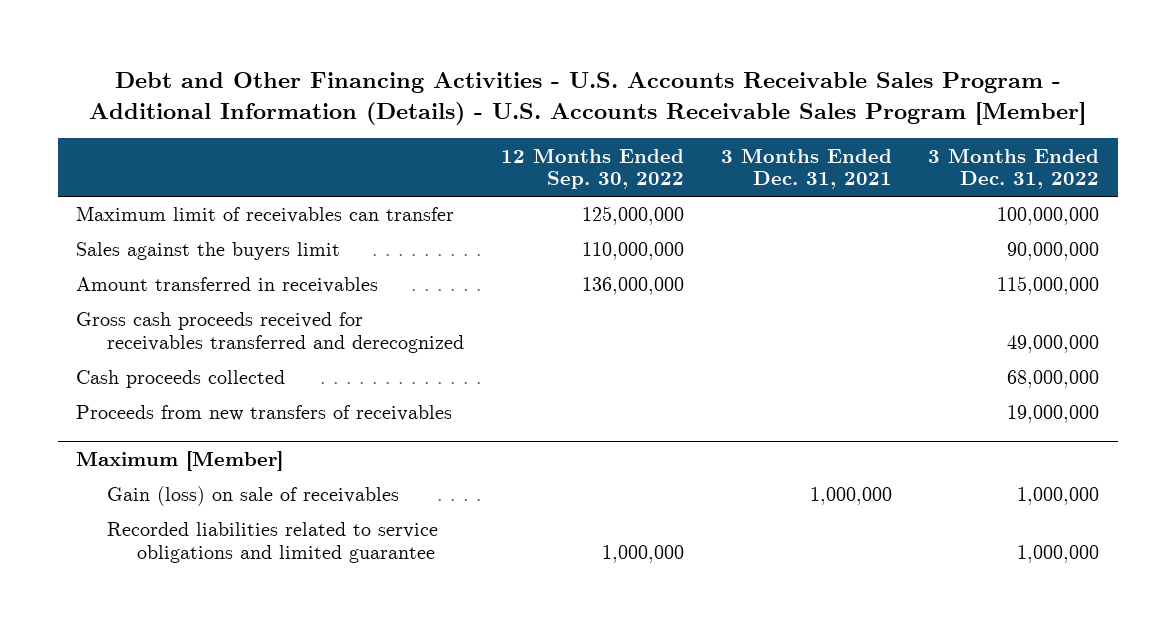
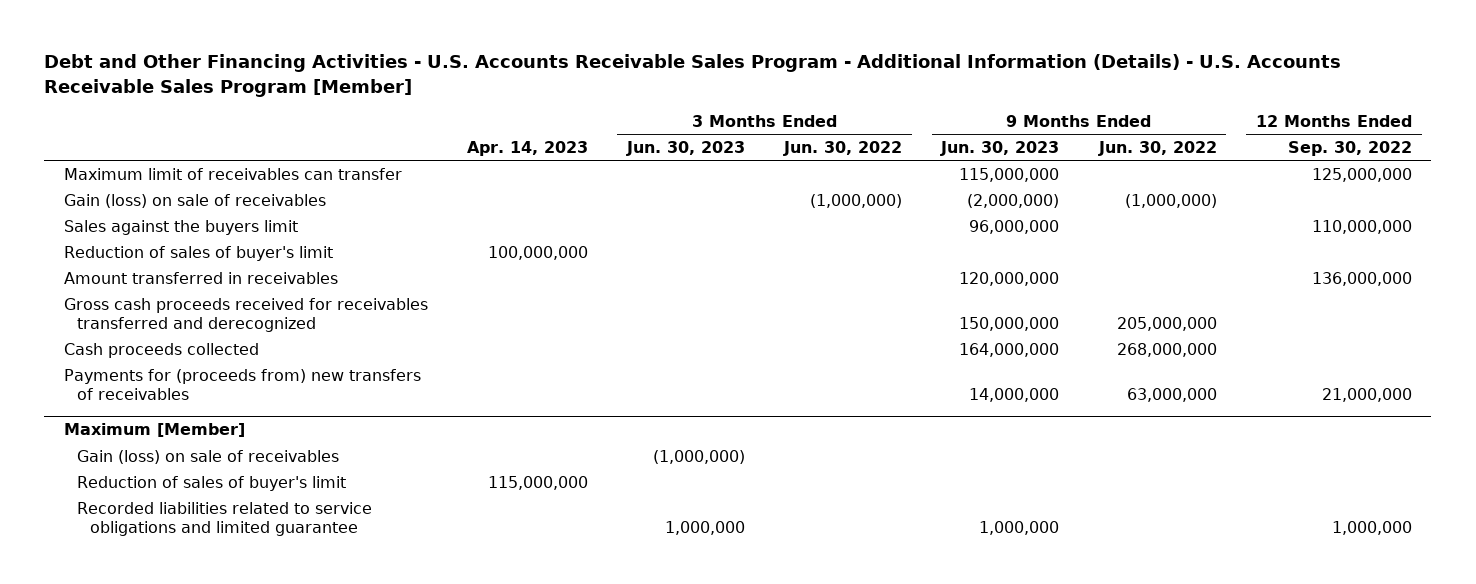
- | 12 Months Ended Sep. 30, 2022 | 3 Months Ended Dec. 31, 2021 | 3 Months Ended Dec. 31, 2022
+ | Apr. 14, 2023 | 3 Months Ended Jun. 30, 2023 | 3 Months Ended Jun. 30, 2022 | 9 Months Ended Jun. 30, 2023 | 9 Months Ended Jun. 30, 2022 | 12 Months Ended Sep. 30, 2022
+ Gain (loss) on sale of receivables | | | (1,000,000) | (2,000,000) | (1,000,000) |
+ Reduction of sales of buyer's limit | 100,000,000 | | | | |
- Proceeds from new transfers of receivables | | | 19,000,000
+ Payments for (proceeds from) new transfers of receivables | | | | 14,000,000 | 63,000,000 | 21,000,000
@ Maximum [Member]
+ Reduction of sales of buyer's limit | 115,000,000 | | | | |

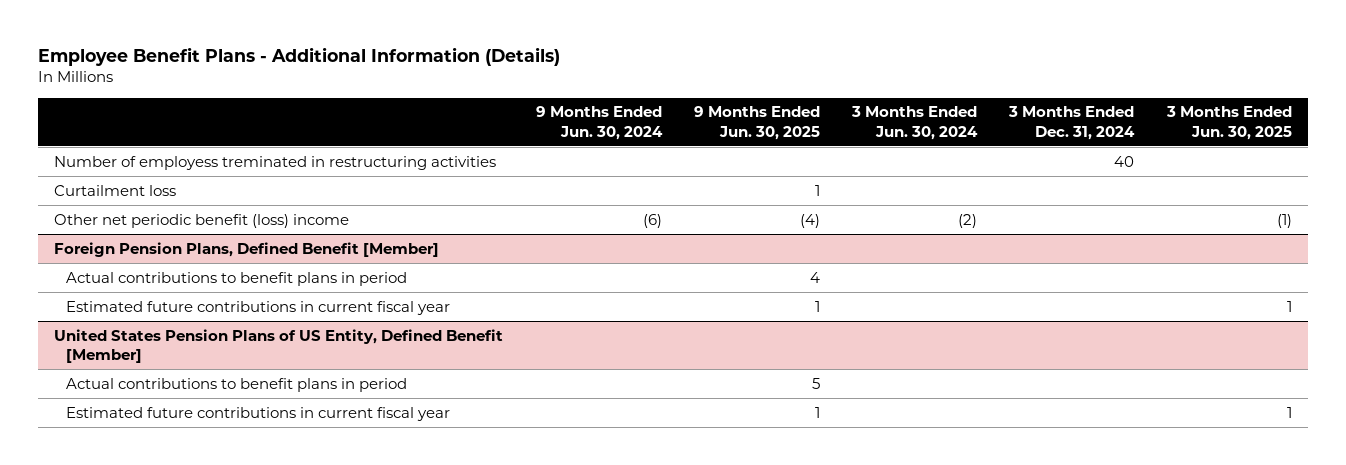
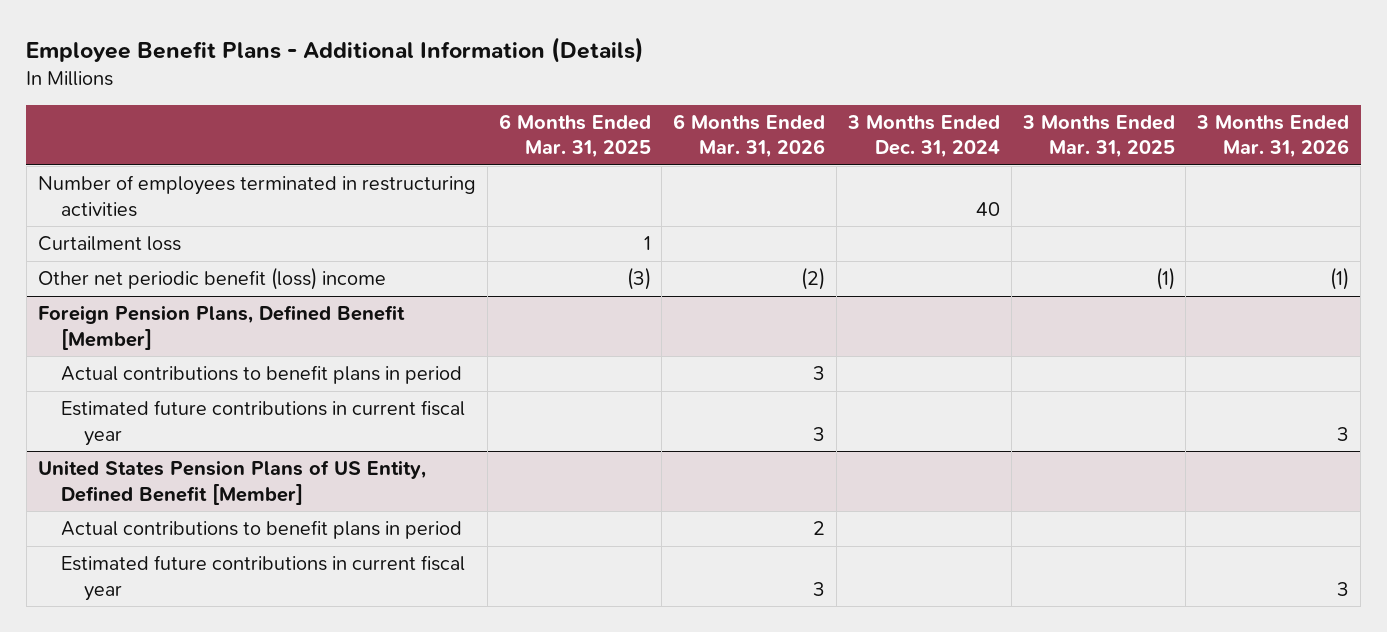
- | 9 Months Ended Jun. 30, 2024 | 9 Months Ended Jun. 30, 2025 | 3 Months Ended Jun. 30, 2024 | 3 Months Ended Dec. 31, 2024 | 3 Months Ended Jun. 30, 2025
+ | 6 Months Ended Mar. 31, 2025 | 6 Months Ended Mar. 31, 2026 | 3 Months Ended Dec. 31, 2024 | 3 Months Ended Mar. 31, 2025 | 3 Months Ended Mar. 31, 2026
- Number of employess treminated in restructuring activities | | | | 40 |
+ Number of employees terminated in restructuring activities | | | 40 | |

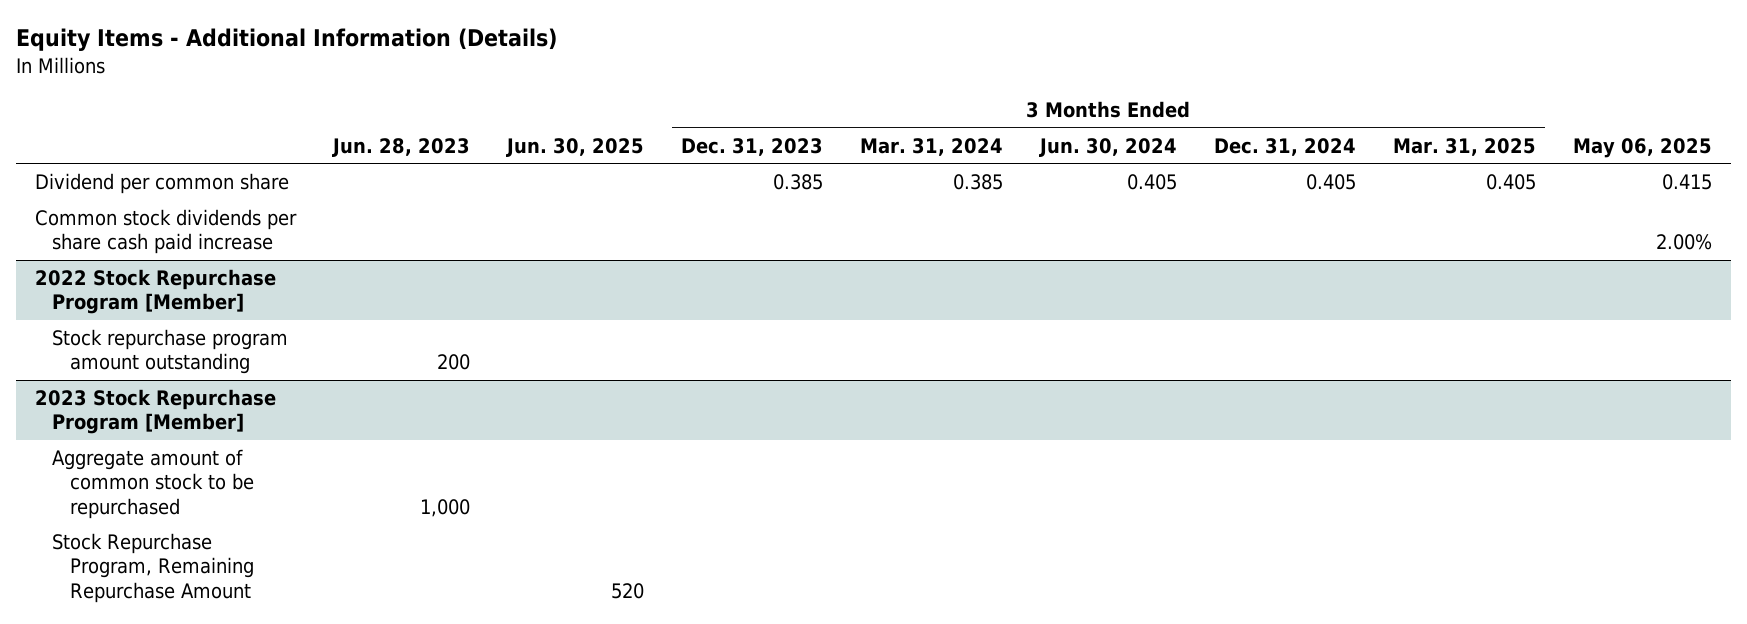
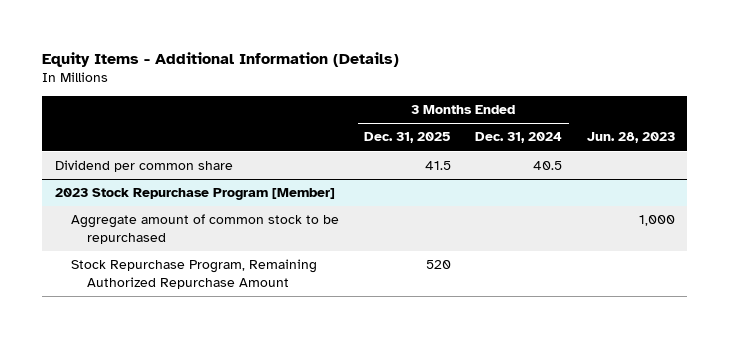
- | Jun. 28, 2023 | Jun. 30, 2025 | 3 Months Ended Dec. 31, 2023 | 3 Months Ended Mar. 31, 2024 | 3 Months Ended Jun. 30, 2024 | 3 Months Ended Dec. 31, 2024 | 3 Months Ended Mar. 31, 2025 | May 06, 2025
+ | 3 Months Ended Dec. 31, 2025 | 3 Months Ended Dec. 31, 2024 | Jun. 28, 2023
- Dividend per common share | | | 0.385 | 0.385 | 0.405 | 0.405 | 0.405 | 0.415
- Common stock dividends per share cash paid increase | | | | | | | | 2.00%
- 2022 Stock Repurchase Program [Member]
- Stock repurchase program amount outstanding | 200 | | | | | | |
+ Dividend per common share | 41.5 | 40.5 |
@ 2023 Stock Repurchase Program [Member]
- Stock Repurchase Program, Remaining Repurchase Amount | | 520 | | | | | |
+ Stock Repurchase Program, Remaining Authorized Repurchase Amount | 520 | |

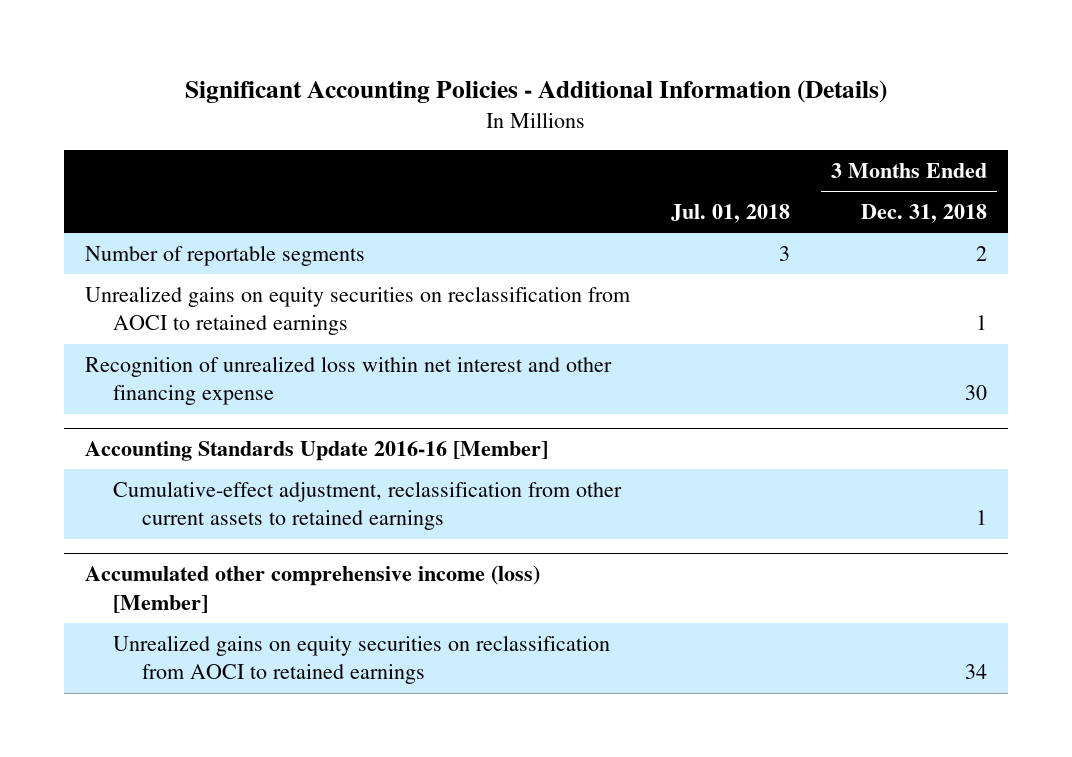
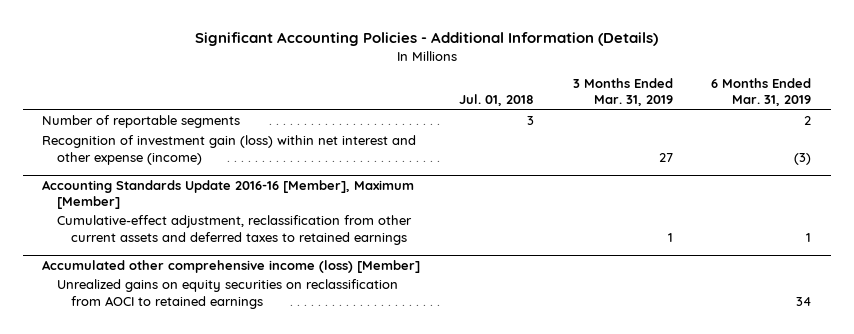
- | Jul. 01, 2018 | 3 Months Ended Dec. 31, 2018
+ | Jul. 01, 2018 | 3 Months Ended Mar. 31, 2019 | 6 Months Ended Mar. 31, 2019
- Unrealized gains on equity securities on reclassification from AOCI to retained earnings | | 1
- Recognition of unrealized loss within net interest and other financing expense | | 30
- Accounting Standards Update 2016-16 [Member]
- Cumulative-effect adjustment, reclassification from other current assets to retained earnings | | 1
+ Recognition of investment gain (loss) within net interest and other expense (income) | | 27 | (3)
+ Accounting Standards Update 2016-16 [Member], Maximum [Member]
+ Cumulative-effect adjustment, reclassification from other current assets and deferred taxes to retained earnings | | 1 | 1

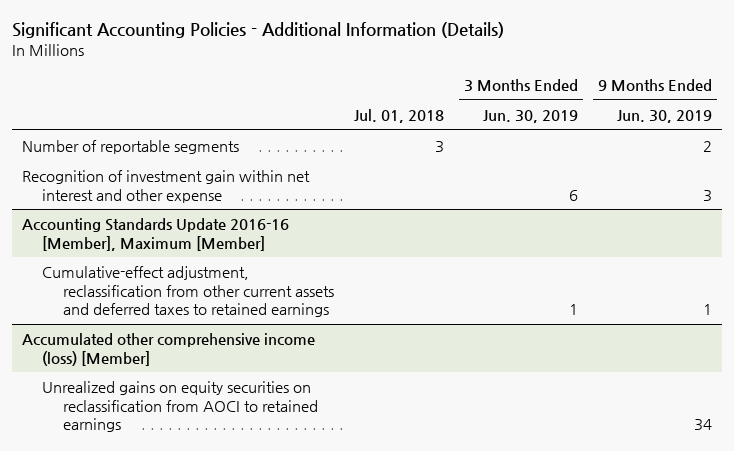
- | Jul. 01, 2018 | 3 Months Ended Mar. 31, 2019 | 6 Months Ended Mar. 31, 2019
+ | Jul. 01, 2018 | 3 Months Ended Jun. 30, 2019 | 9 Months Ended Jun. 30, 2019
- Recognition of investment gain (loss) within net interest and other expense (income) | | 27 | (3)
+ Recognition of investment gain within net interest and other expense | | 6 | 3

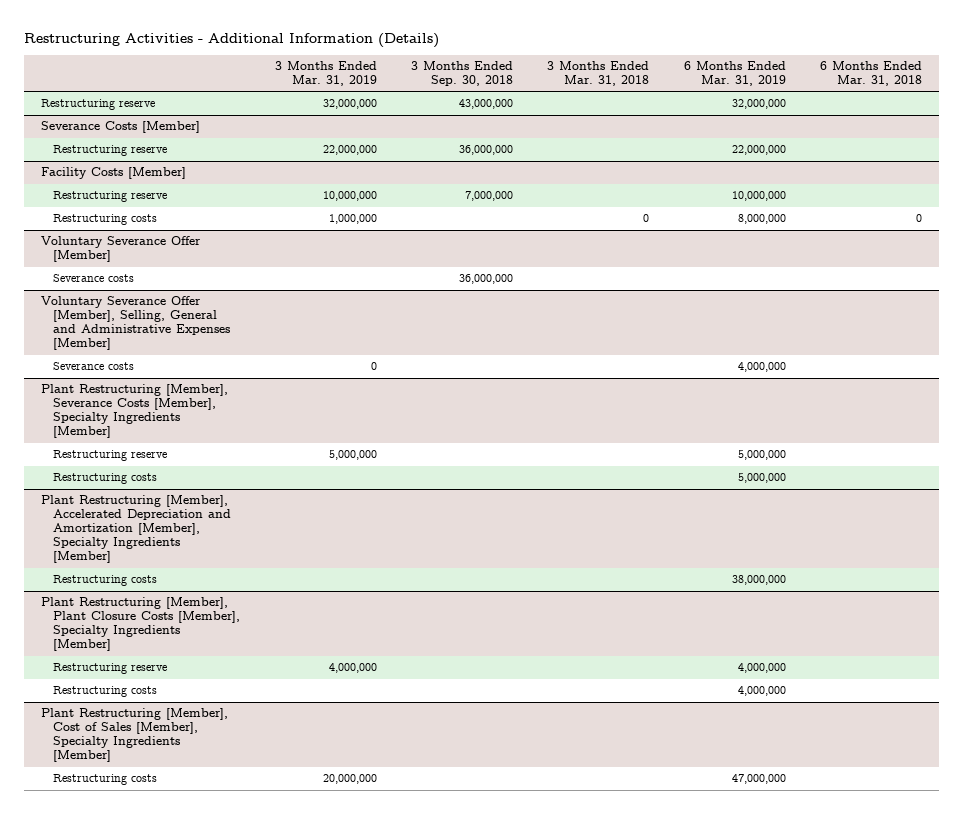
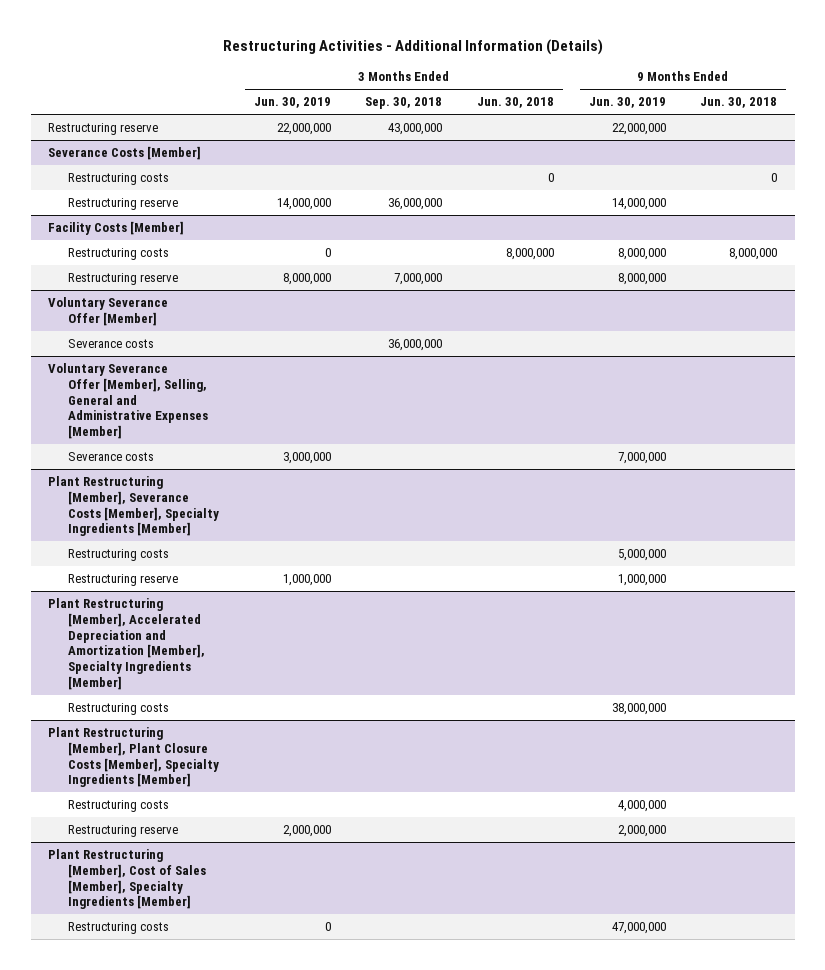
- | 3 Months Ended Mar. 31, 2019 | 3 Months Ended Sep. 30, 2018 | 3 Months Ended Mar. 31, 2018 | 6 Months Ended Mar. 31, 2019 | 6 Months Ended Mar. 31, 2018
+ | 3 Months Ended Jun. 30, 2019 | 3 Months Ended Sep. 30, 2018 | 3 Months Ended Jun. 30, 2018 | 9 Months Ended Jun. 30, 2019 | 9 Months Ended Jun. 30, 2018
@ Severance Costs [Member]
+ Restructuring costs | | | 0 | | 0
@ Facility Costs [Member]
moved down: Restructuring reserve | 8,000,000 | 7,000,000 | | 8,000,000 |
@ Plant Restructuring [Member], Severance Costs [Member], Specialty Ingredients [Member]
moved down: Restructuring reserve | 1,000,000 | | | 1,000,000 |
@ Plant Restructuring [Member], Plant Closure Costs [Member], Specialty Ingredients [Member]
moved down: Restructuring reserve | 2,000,000 | | | 2,000,000 |

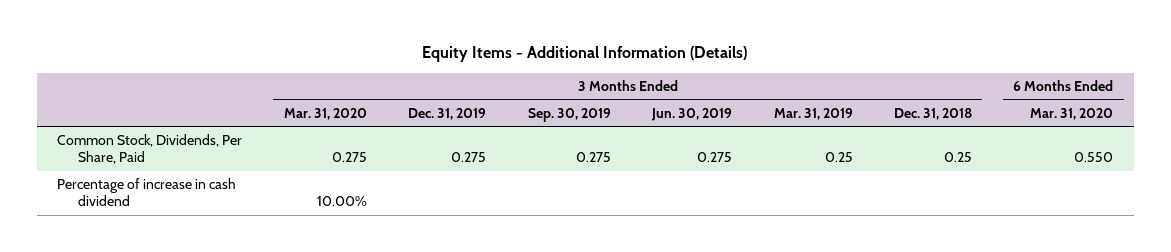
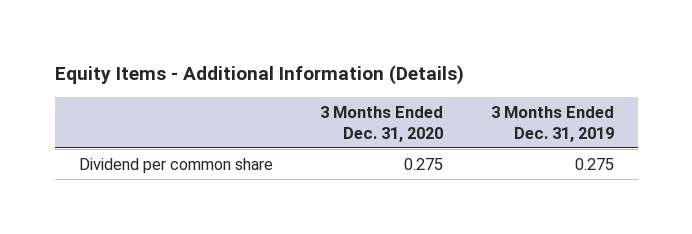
- | 3 Months Ended Mar. 31, 2020 | 3 Months Ended Dec. 31, 2019 | 3 Months Ended Sep. 30, 2019 | 3 Months Ended Jun. 30, 2019 | 3 Months Ended Mar. 31, 2019 | 3 Months Ended Dec. 31, 2018 | 6 Months Ended Mar. 31, 2020
+ | 3 Months Ended Dec. 31, 2020 | 3 Months Ended Dec. 31, 2019
- Common Stock, Dividends, Per Share, Paid | 0.275 | 0.275 | 0.275 | 0.275 | 0.25 | 0.25 | 0.550
- Percentage of increase in cash dividend | 10.00% | | | | | |
+ Dividend per common share | 0.275 | 0.275

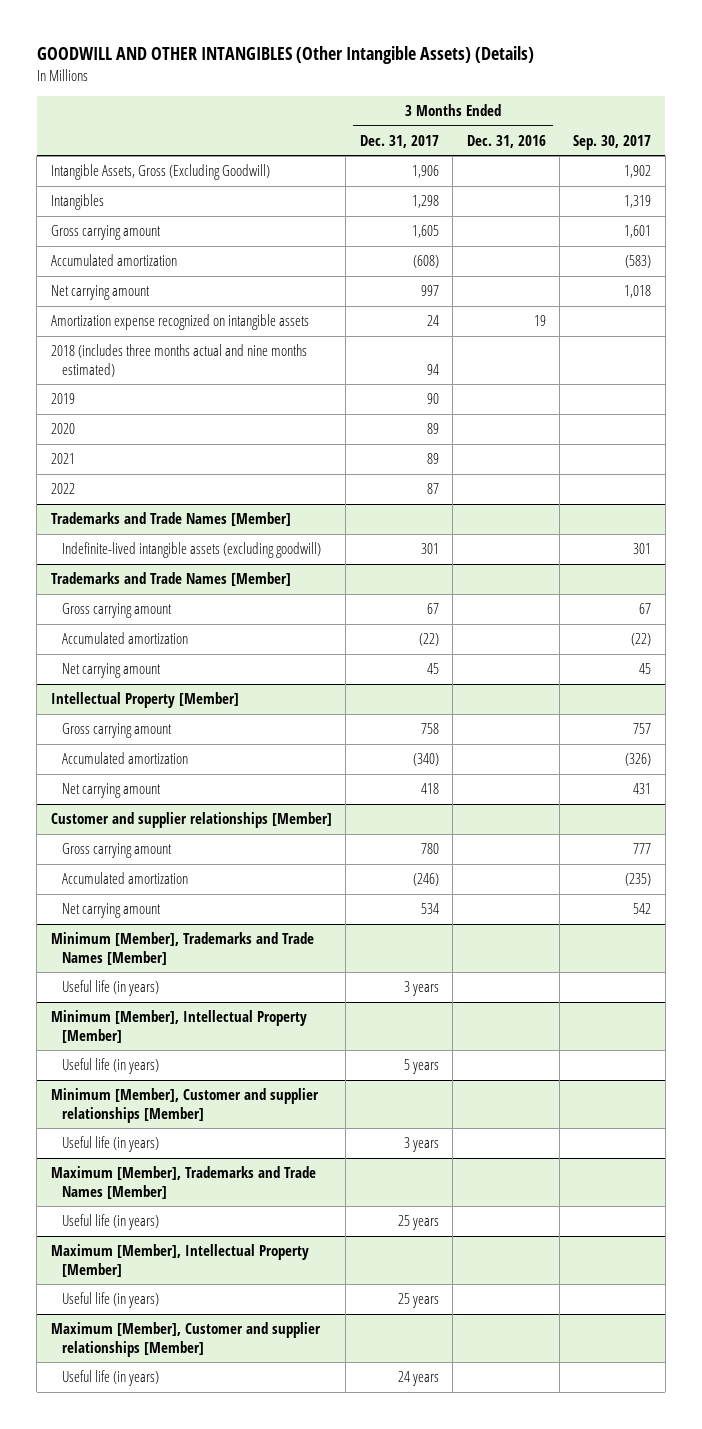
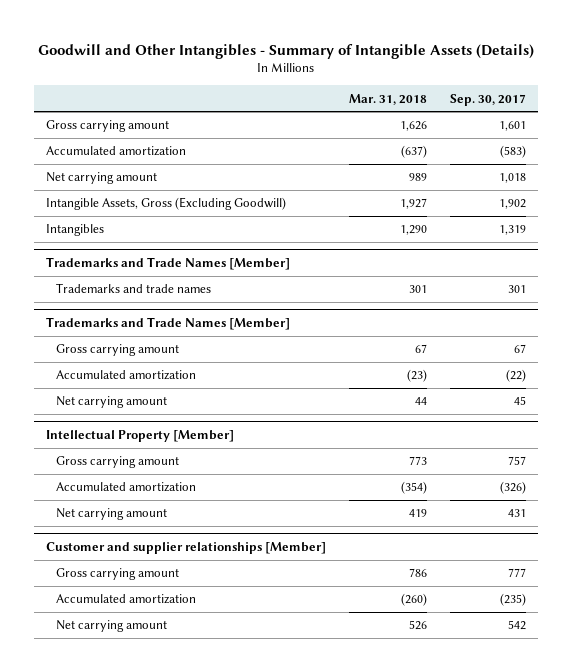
- GOODWILL AND OTHER INTANGIBLES (Other Intangible Assets) (Details)
+ Goodwill and Other Intangibles - Summary of Intangible Assets (Details)
- | 3 Months Ended Dec. 31, 2017 | 3 Months Ended Dec. 31, 2016 | Sep. 30, 2017
+ | Mar. 31, 2018 | Sep. 30, 2017
- Amortization expense recognized on intangible assets | 24 | 19 |
- 2018 (includes three months actual and nine months estimated) | 94 | |
- 2019 | 90 | |
- 2020 | 89 | |
- 2021 | 89 | |
- 2022 | 87 | |
moved down: Intangible Assets, Gross (Excluding Goodwill) | 1,927 | 1,902
moved down: Intangibles | 1,290 | 1,319
@ Trademarks and Trade Names [Member]
- Indefinite-lived intangible assets (excluding goodwill) | 301 | | 301
+ Trademarks and trade names | 301 | 301
- Minimum [Member], Trademarks and Trade Names [Member]
- Useful life (in years) | 3 years | |
- Minimum [Member], Intellectual Property [Member]
- Useful life (in years) | 5 years | |
- Minimum [Member], Customer and supplier relationships [Member]
- Useful life (in years) | 3 years | |
- Maximum [Member], Trademarks and Trade Names [Member]
- Useful life (in years) | 25 years | |
- Maximum [Member], Intellectual Property [Member]
- Useful life (in years) | 25 years | |
- Maximum [Member], Customer and supplier relationships [Member]
- Useful life (in years) | 24 years | |

